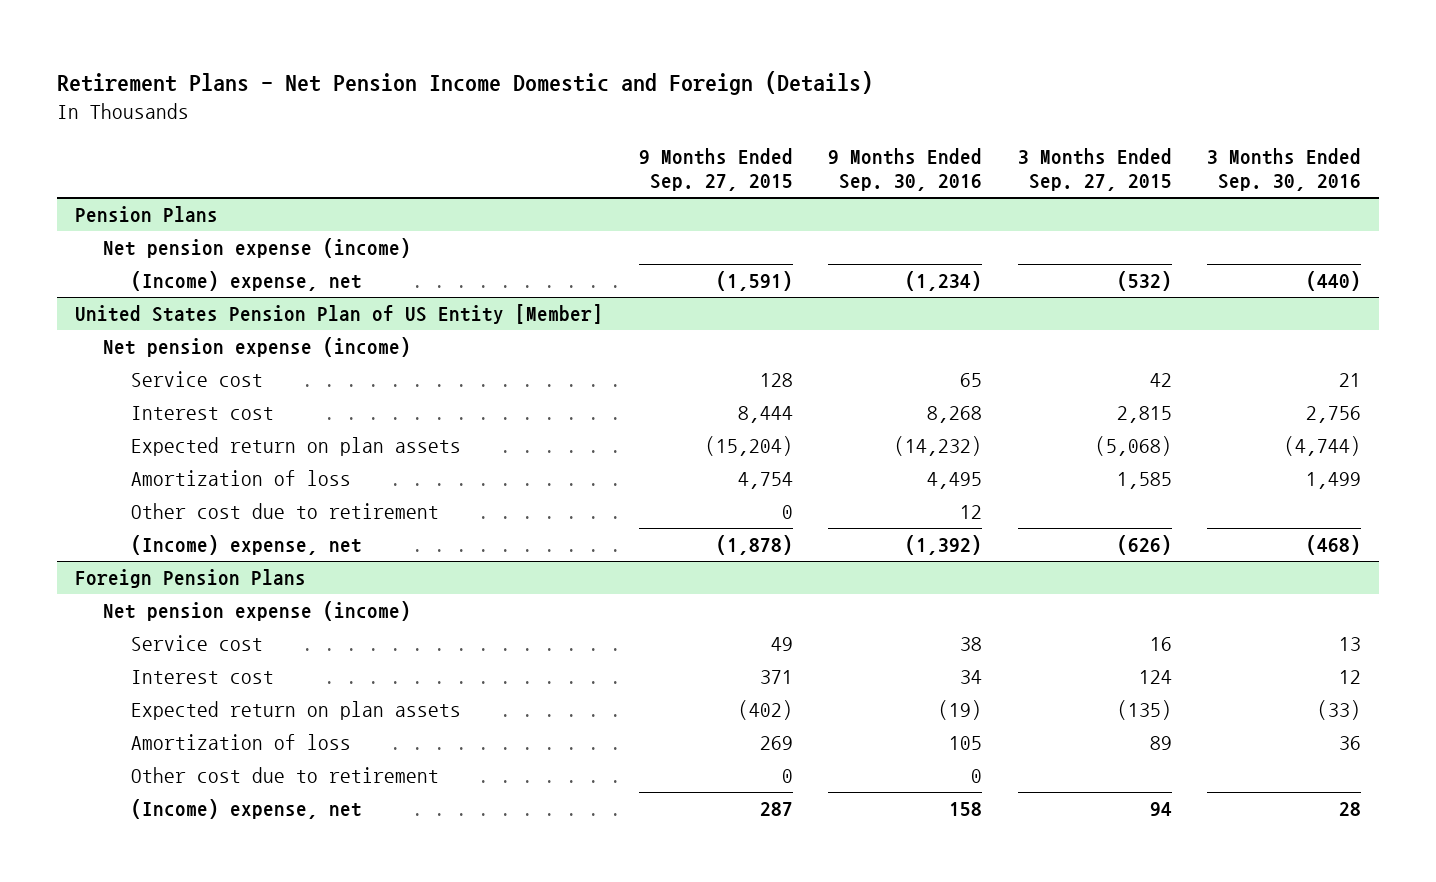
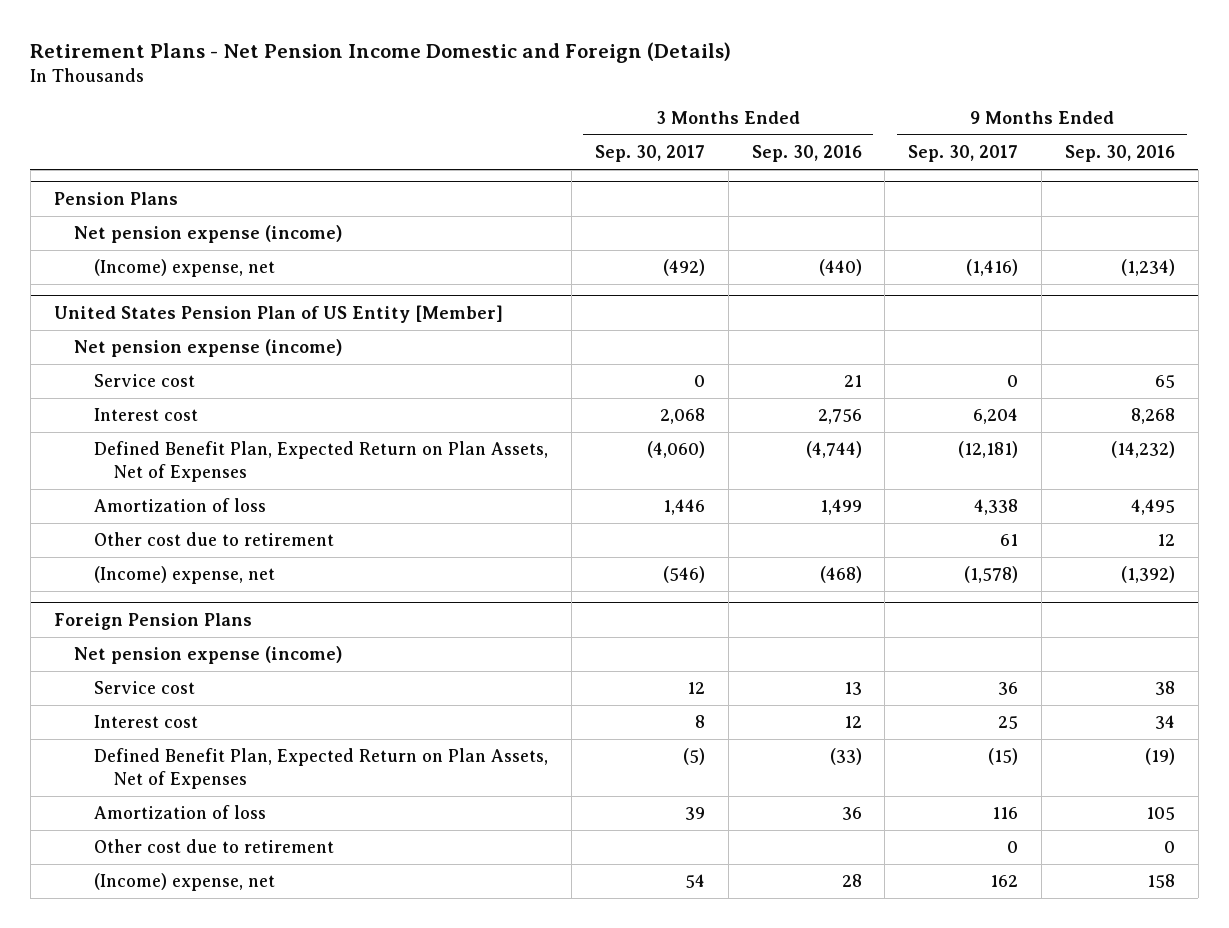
- | 9 Months Ended Sep. 27, 2015 | 9 Months Ended Sep. 30, 2016 | 3 Months Ended Sep. 27, 2015 | 3 Months Ended Sep. 30, 2016
+ | 3 Months Ended Sep. 30, 2017 | 3 Months Ended Sep. 30, 2016 | 9 Months Ended Sep. 30, 2017 | 9 Months Ended Sep. 30, 2016
@ United States Pension Plan of US Entity [Member]
- Expected return on plan assets | (15,204) | (14,232) | (5,068) | (4,744)
+ Defined Benefit Plan, Expected Return on Plan Assets, Net of Expenses | (4,060) | (4,744) | (12,181) | (14,232)
@ Foreign Pension Plans
- Expected return on plan assets | (402) | (19) | (135) | (33)
+ Defined Benefit Plan, Expected Return on Plan Assets, Net of Expenses | (5) | (33) | (15) | (19)

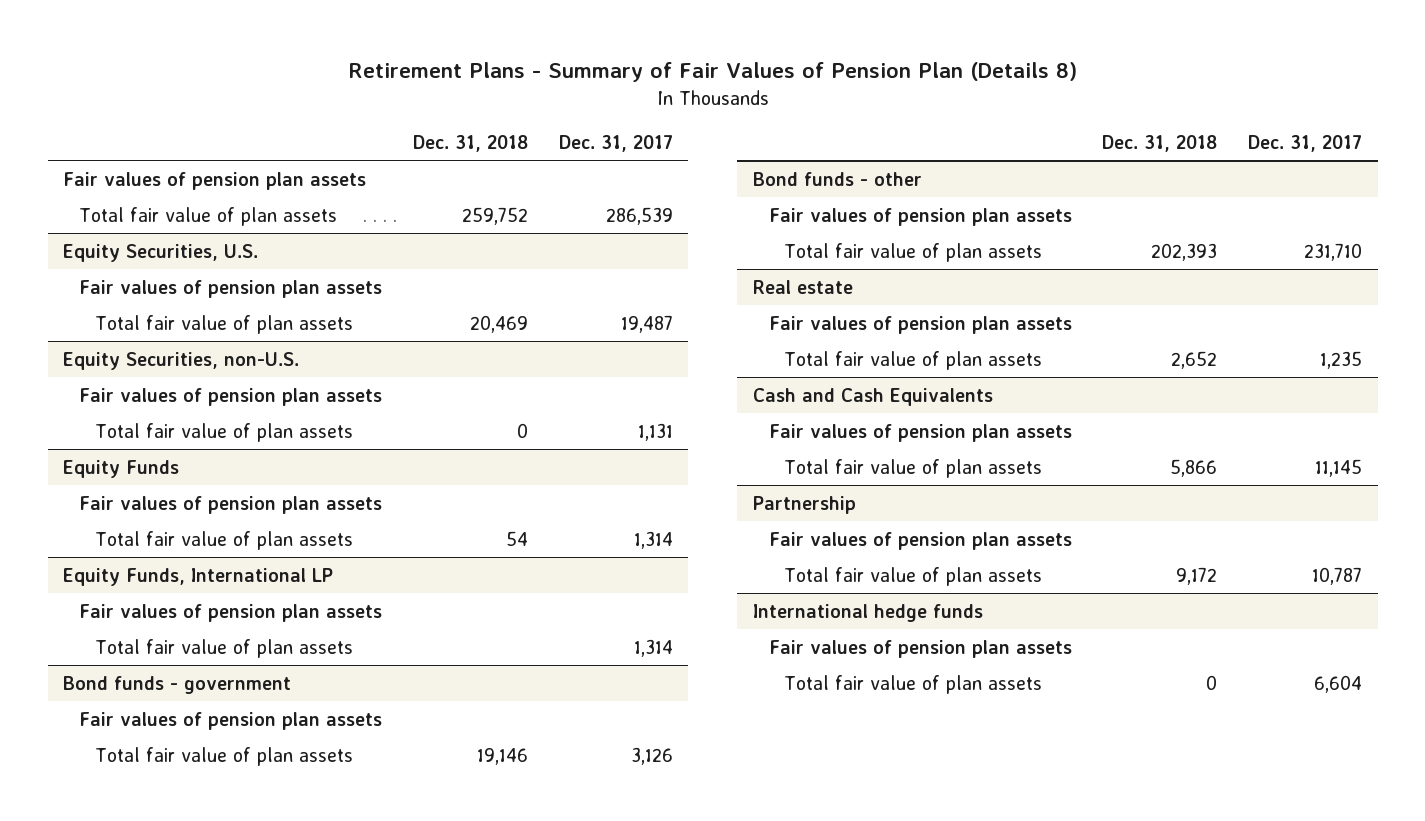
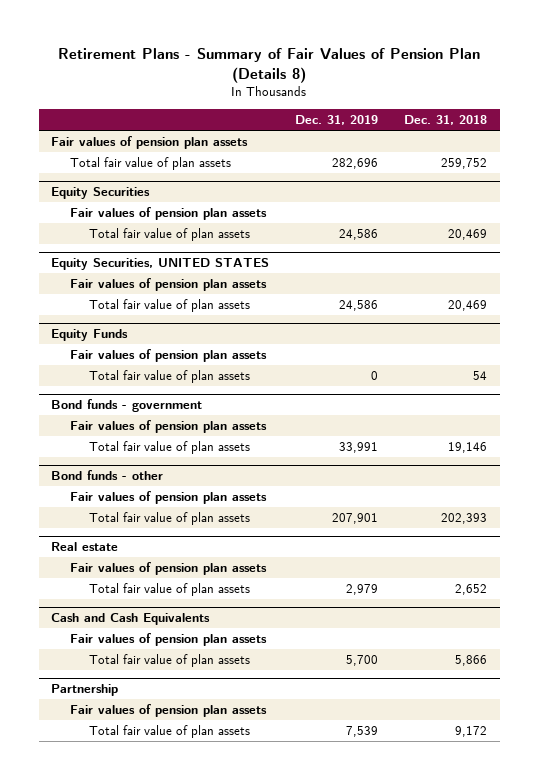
- | Dec. 31, 2018 | Dec. 31, 2017
+ | Dec. 31, 2019 | Dec. 31, 2018
- Equity Securities, U.S.
+ Equity Securities
- Equity Securities, non-U.S.
+ Equity Securities, UNITED STATES
- Total fair value of plan assets | 0 | 1,131
+ Total fair value of plan assets | 24,586 | 20,469
- Equity Funds, International LP
- Fair values of pension plan assets
- Total fair value of plan assets | | 1,314
- International hedge funds
- Fair values of pension plan assets
- Total fair value of plan assets | 0 | 6,604

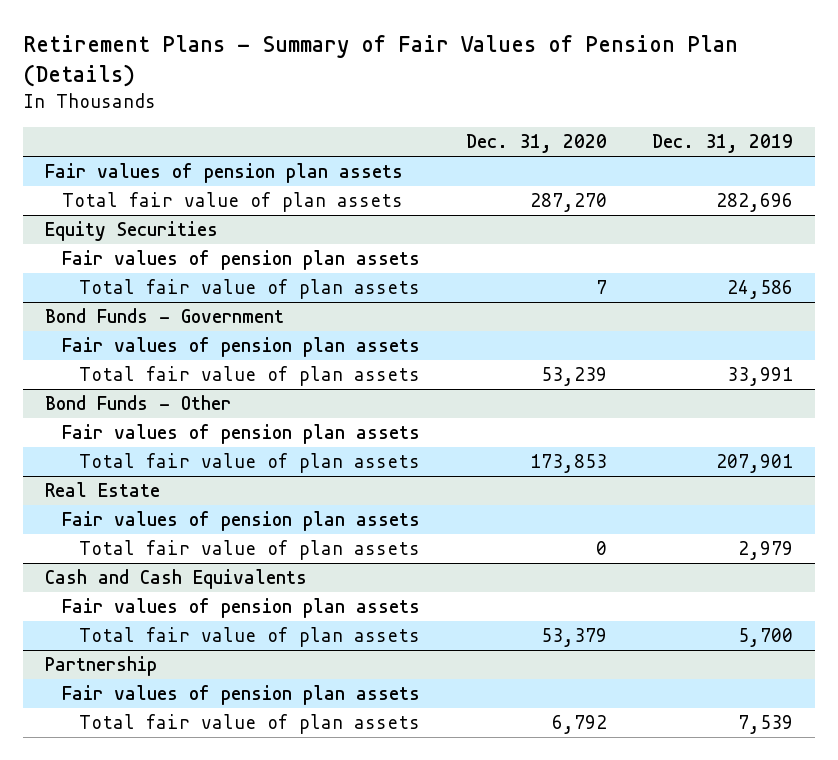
- Retirement Plans - Summary of Fair Values of Pension Plan (Details 8)
+ Retirement Plans - Summary of Fair Values of Pension Plan (Details)
- | Dec. 31, 2019 | Dec. 31, 2018
+ | Dec. 31, 2020 | Dec. 31, 2019
- Equity Securities, UNITED STATES
- Fair values of pension plan assets
- Total fair value of plan assets | 24,586 | 20,469
- Equity Funds
- Fair values of pension plan assets
- Total fair value of plan assets | 0 | 54
- Bond funds - government
+ Bond Funds - Government
- Bond funds - other
+ Bond Funds - Other
- Real estate
+ Real Estate

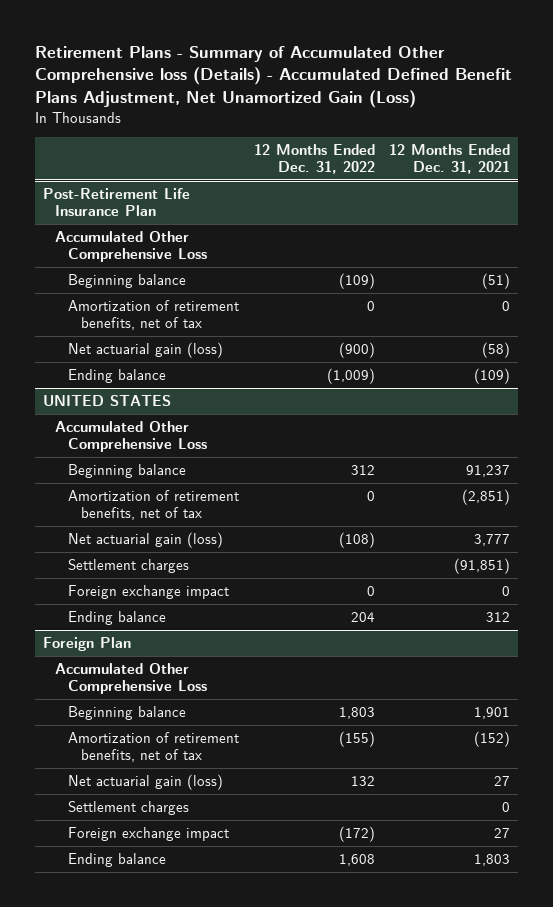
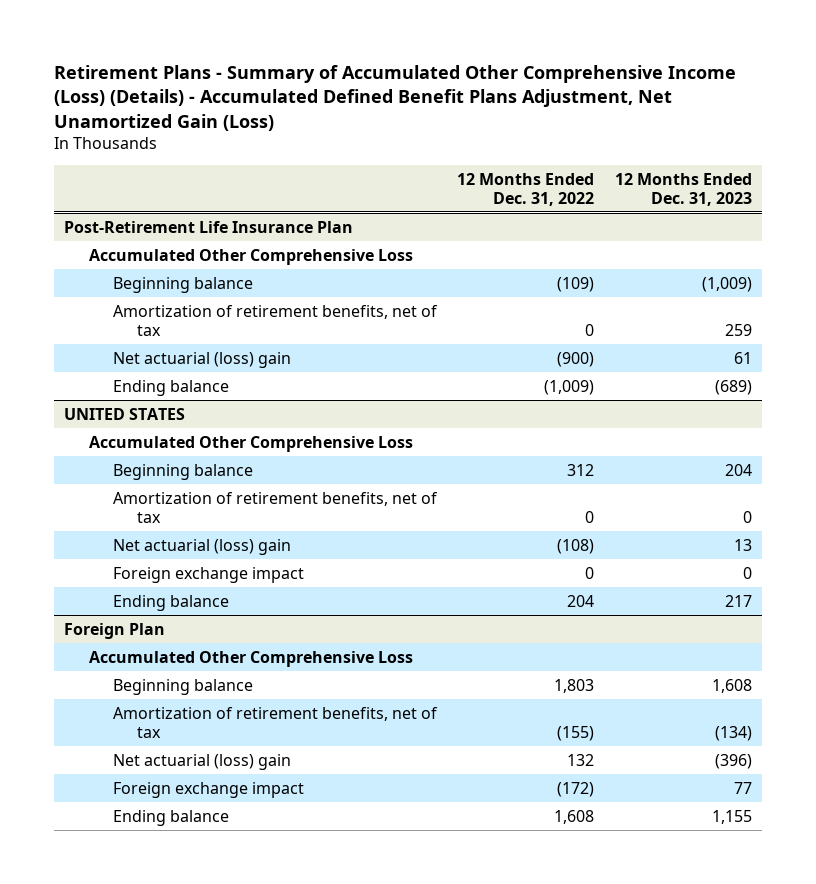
- Retirement Plans - Summary of Accumulated Other Comprehensive loss (Details) - Accumulated Defined Benefit Plans Adjustment, Net Unamortized Gain (Loss)
+ Retirement Plans - Summary of Accumulated Other Comprehensive Income (Loss) (Details) - Accumulated Defined Benefit Plans Adjustment, Net Unamortized Gain (Loss)
- | 12 Months Ended Dec. 31, 2022 | 12 Months Ended Dec. 31, 2021
+ | 12 Months Ended Dec. 31, 2022 | 12 Months Ended Dec. 31, 2023
@ Post-Retirement Life Insurance Plan
- Net actuarial gain (loss) | (900) | (58)
+ Net actuarial (loss) gain | (900) | 61
@ UNITED STATES
- Net actuarial gain (loss) | (108) | 3,777
- Settlement charges | | (91,851)
+ Net actuarial (loss) gain | (108) | 13
@ Foreign Plan
- Net actuarial gain (loss) | 132 | 27
- Settlement charges | | 0
+ Net actuarial (loss) gain | 132 | (396)

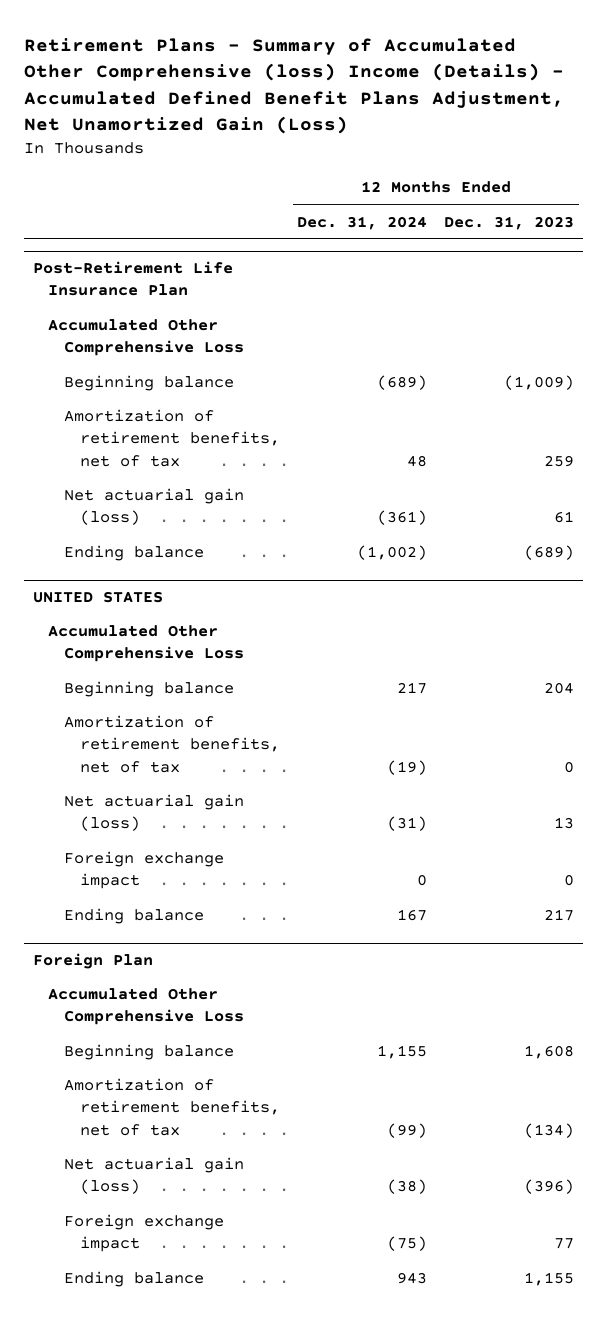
- Retirement Plans - Summary of Accumulated Other Comprehensive Income (Loss) (Details) - Accumulated Defined Benefit Plans Adjustment, Net Unamortized Gain (Loss)
+ Retirement Plans - Summary of Accumulated Other Comprehensive (loss) Income (Details) - Accumulated Defined Benefit Plans Adjustment, Net Unamortized Gain (Loss)
- | 12 Months Ended Dec. 31, 2022 | 12 Months Ended Dec. 31, 2023
+ | 12 Months Ended Dec. 31, 2024 | 12 Months Ended Dec. 31, 2023
@ Post-Retirement Life Insurance Plan
- Net actuarial (loss) gain | (900) | 61
+ Net actuarial gain (loss) | (361) | 61
@ UNITED STATES
- Net actuarial (loss) gain | (108) | 13
+ Net actuarial gain (loss) | (31) | 13
@ Foreign Plan
- Net actuarial (loss) gain | 132 | (396)
+ Net actuarial gain (loss) | (38) | (396)

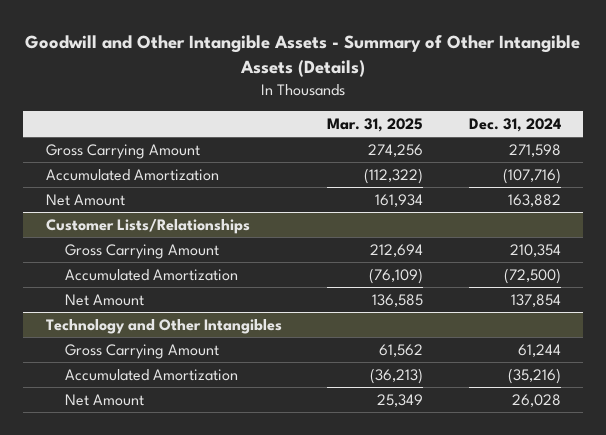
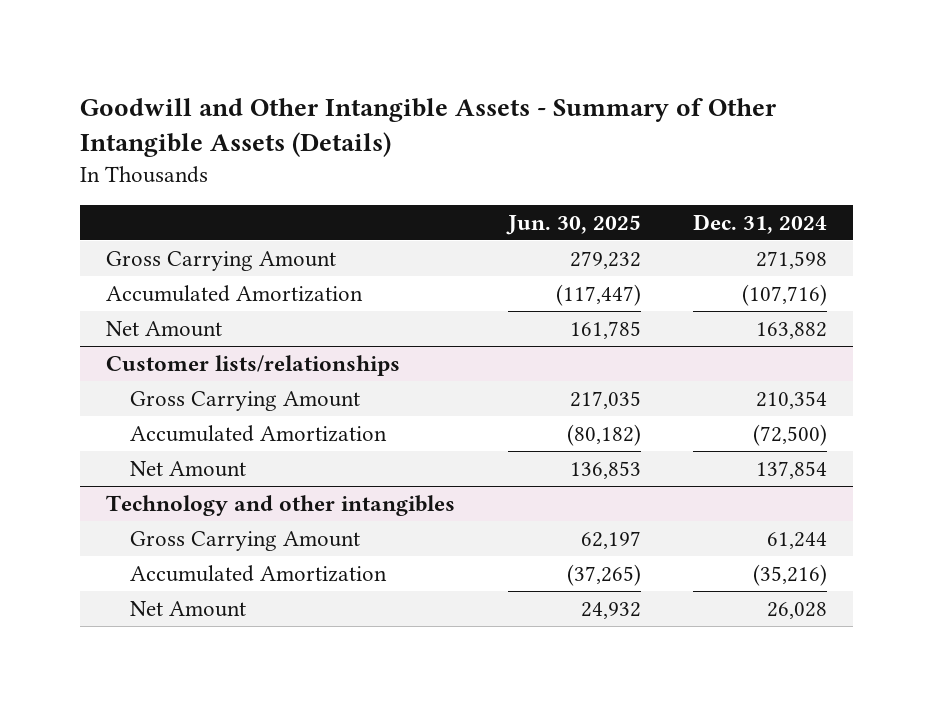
- | Mar. 31, 2025 | Dec. 31, 2024
+ | Jun. 30, 2025 | Dec. 31, 2024
- Customer Lists/Relationships
+ Customer lists/relationships
- Technology and Other Intangibles
+ Technology and other intangibles

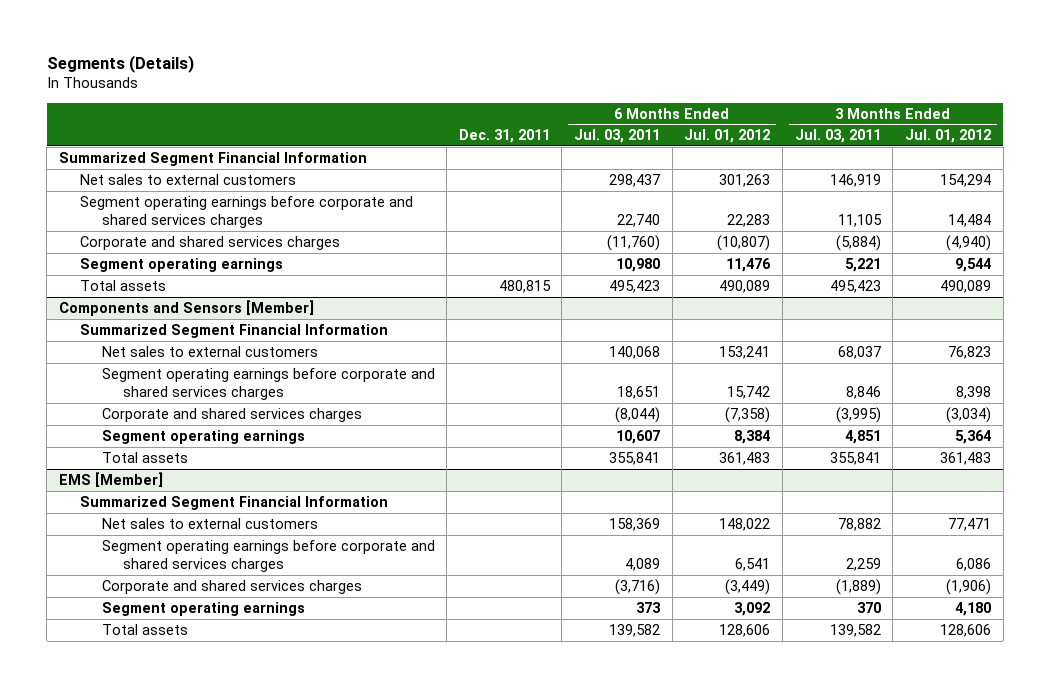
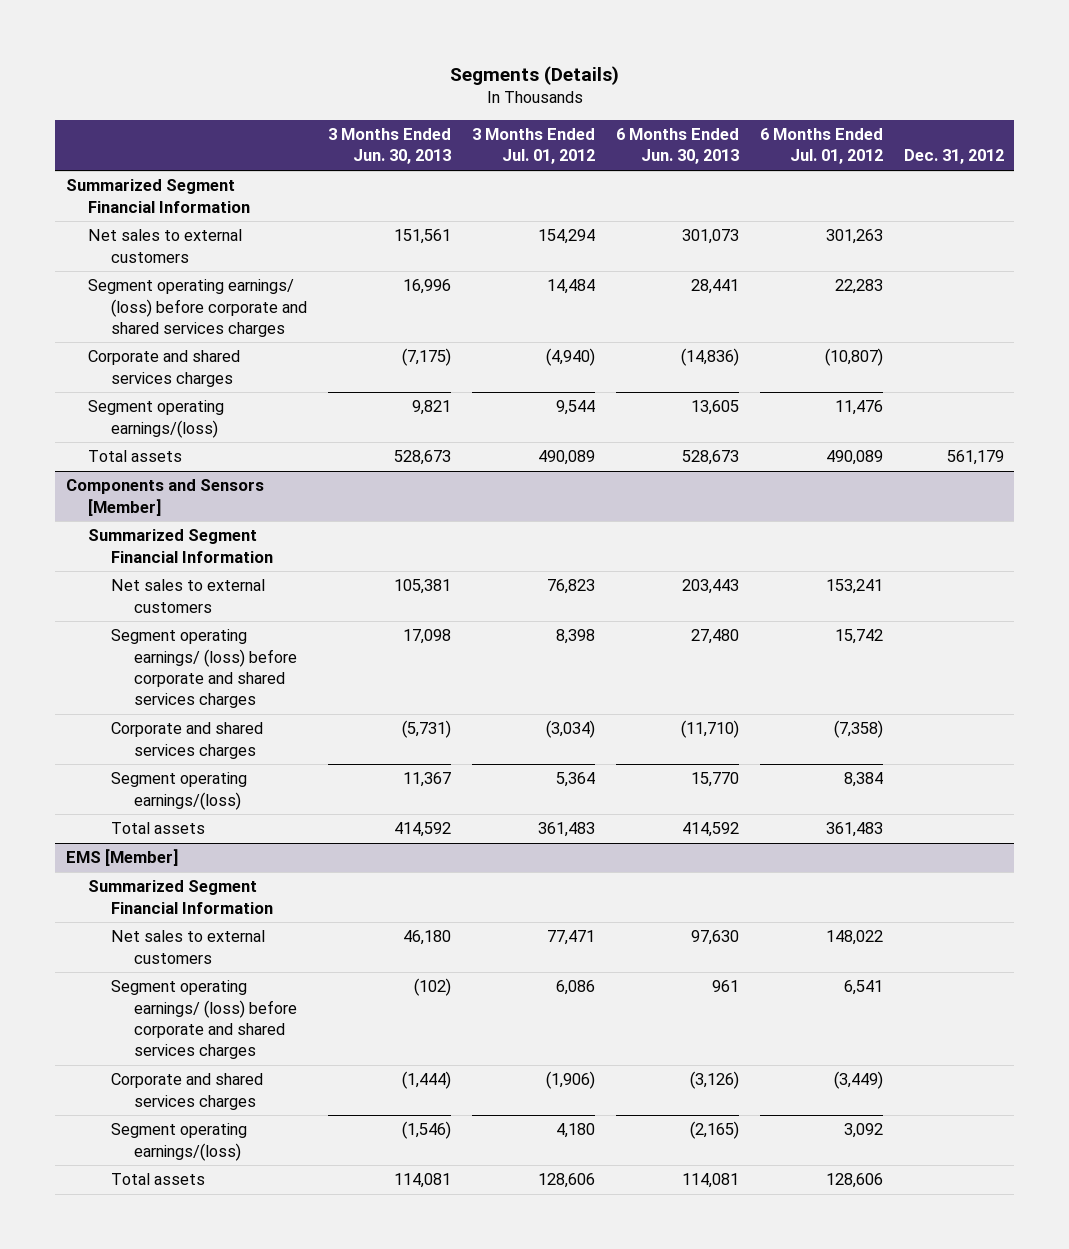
- | Dec. 31, 2011 | 6 Months Ended Jul. 03, 2011 | 6 Months Ended Jul. 01, 2012 | 3 Months Ended Jul. 03, 2011 | 3 Months Ended Jul. 01, 2012
+ | 3 Months Ended Jun. 30, 2013 | 3 Months Ended Jul. 01, 2012 | 6 Months Ended Jun. 30, 2013 | 6 Months Ended Jul. 01, 2012 | Dec. 31, 2012
- Segment operating earnings before corporate and shared services charges | | 22,740 | 22,283 | 11,105 | 14,484
+ Segment operating earnings/ (loss) before corporate and shared services charges | 16,996 | 14,484 | 28,441 | 22,283 |
- Segment operating earnings | | 10,980 | 11,476 | 5,221 | 9,544
+ Segment operating earnings/(loss) | 9,821 | 9,544 | 13,605 | 11,476 |
@ Components and Sensors [Member]
- Segment operating earnings before corporate and shared services charges | | 18,651 | 15,742 | 8,846 | 8,398
+ Segment operating earnings/ (loss) before corporate and shared services charges | 17,098 | 8,398 | 27,480 | 15,742 |
- Segment operating earnings | | 10,607 | 8,384 | 4,851 | 5,364
+ Segment operating earnings/(loss) | 11,367 | 5,364 | 15,770 | 8,384 |
@ EMS [Member]
- Segment operating earnings before corporate and shared services charges | | 4,089 | 6,541 | 2,259 | 6,086
+ Segment operating earnings/ (loss) before corporate and shared services charges | (102) | 6,086 | 961 | 6,541 |
- Segment operating earnings | | 373 | 3,092 | 370 | 4,180
+ Segment operating earnings/(loss) | (1,546) | 4,180 | (2,165) | 3,092 |

